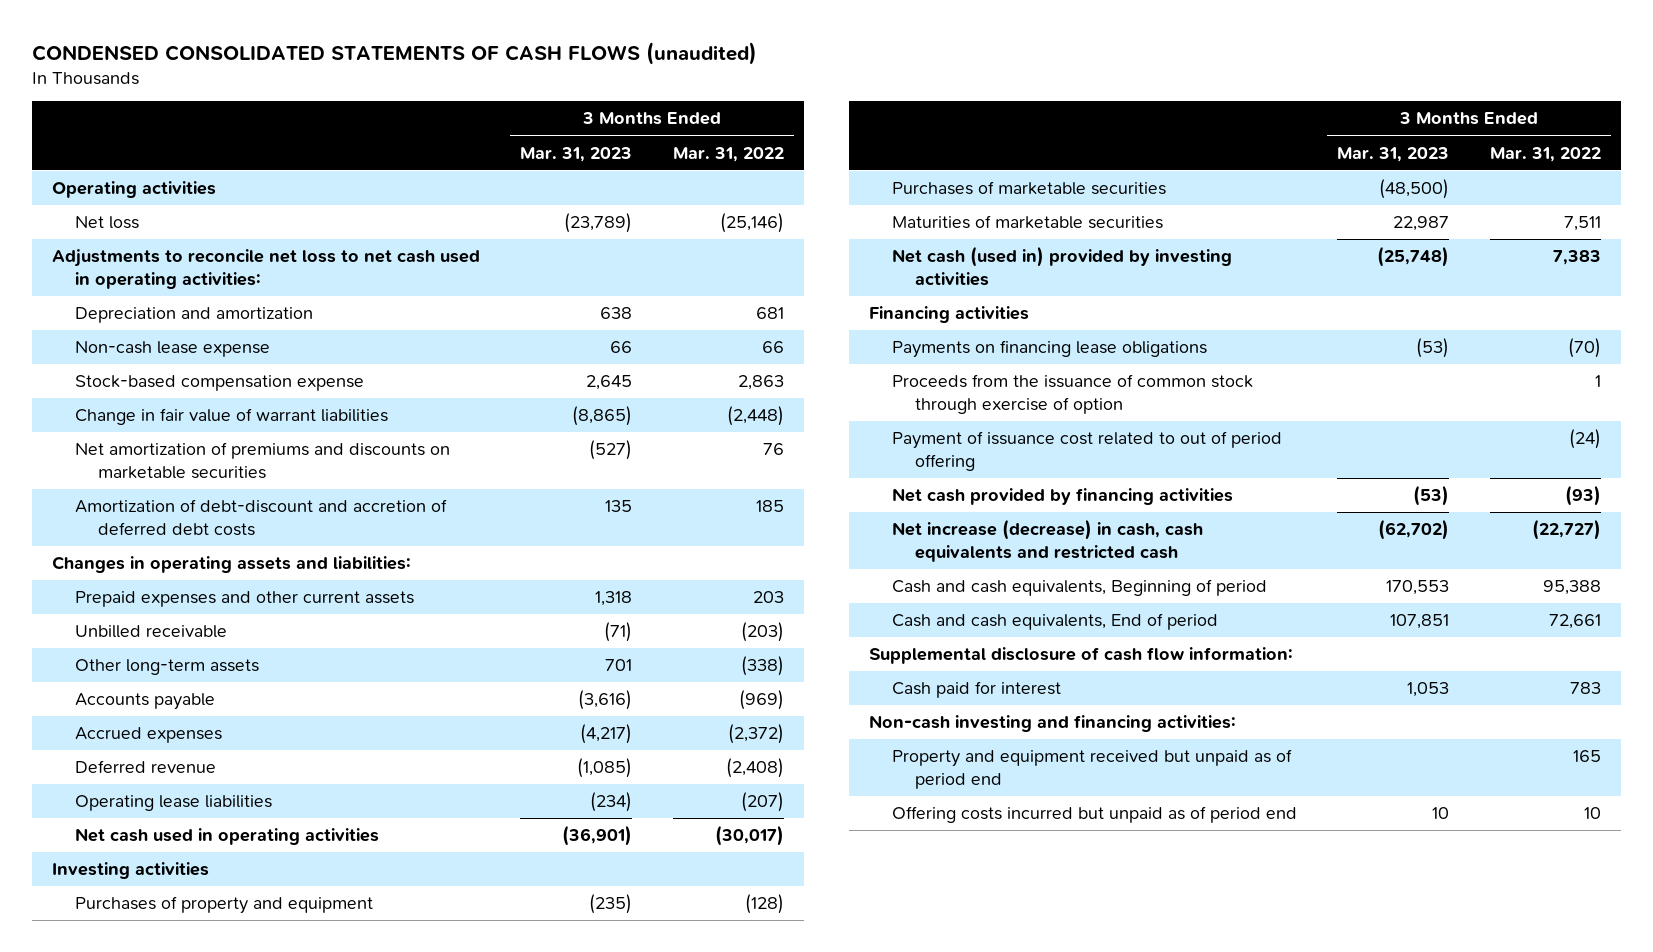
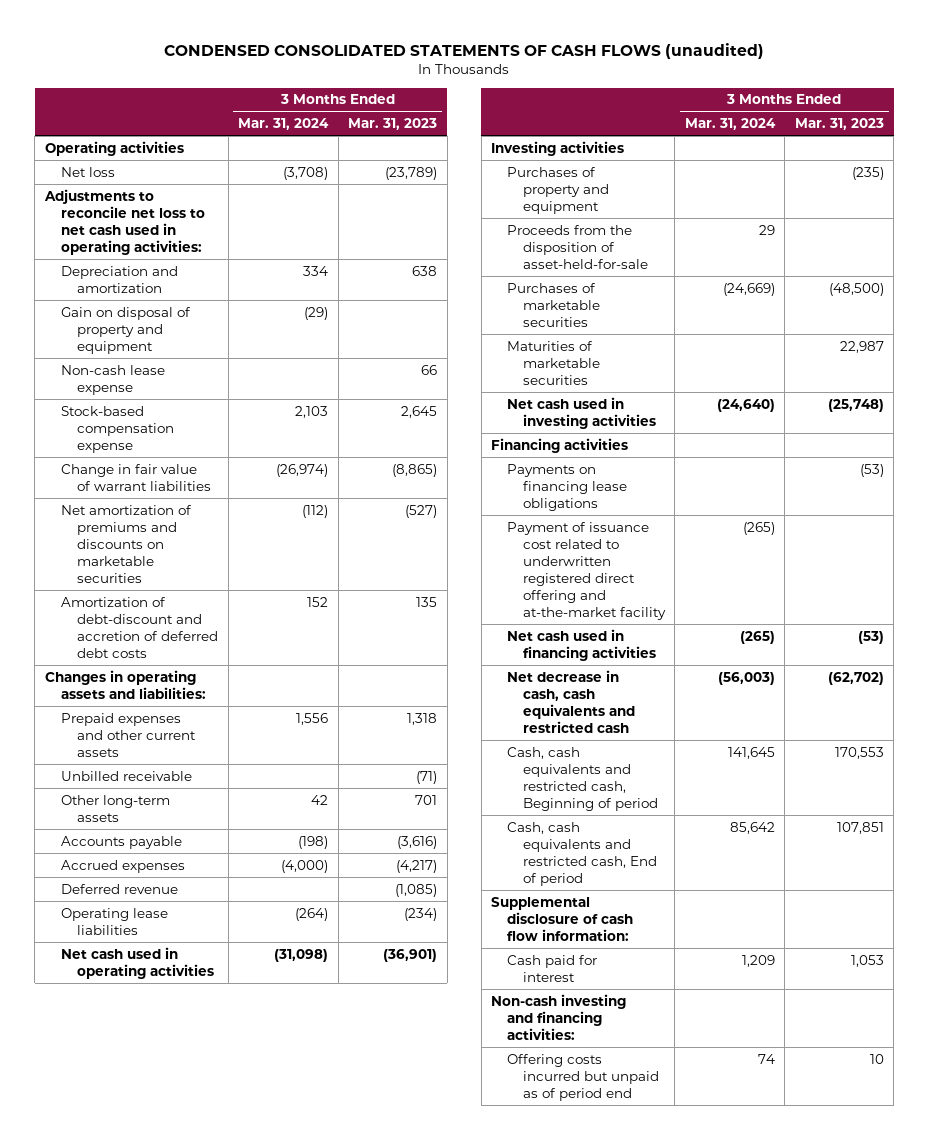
- | 3 Months Ended Mar. 31, 2023 | 3 Months Ended Mar. 31, 2022
+ | 3 Months Ended Mar. 31, 2024 | 3 Months Ended Mar. 31, 2023
+ Gain on disposal of property and equipment | (29) |
+ Proceeds from the disposition of asset-held-for-sale | 29 |
- Net cash (used in) provided by investing activities | (25,748) | 7,383
+ Net cash used in investing activities | (24,640) | (25,748)
- Proceeds from the issuance of common stock through exercise of option | | 1
- Payment of issuance cost related to out of period offering | | (24)
- Net cash provided by financing activities | (53) | (93)
- Net increase (decrease) in cash, cash equivalents and restricted cash | (62,702) | (22,727)
- Cash and cash equivalents, Beginning of period | 170,553 | 95,388
- Cash and cash equivalents, End of period | 107,851 | 72,661
+ Payment of issuance cost related to underwritten registered direct offering and at-the-market facility | (265) |
+ Net cash used in financing activities | (265) | (53)
+ Net decrease in cash, cash equivalents and restricted cash | (56,003) | (62,702)
+ Cash, cash equivalents and restricted cash, Beginning of period | 141,645 | 170,553
+ Cash, cash equivalents and restricted cash, End of period | 85,642 | 107,851
- Property and equipment received but unpaid as of period end | | 165

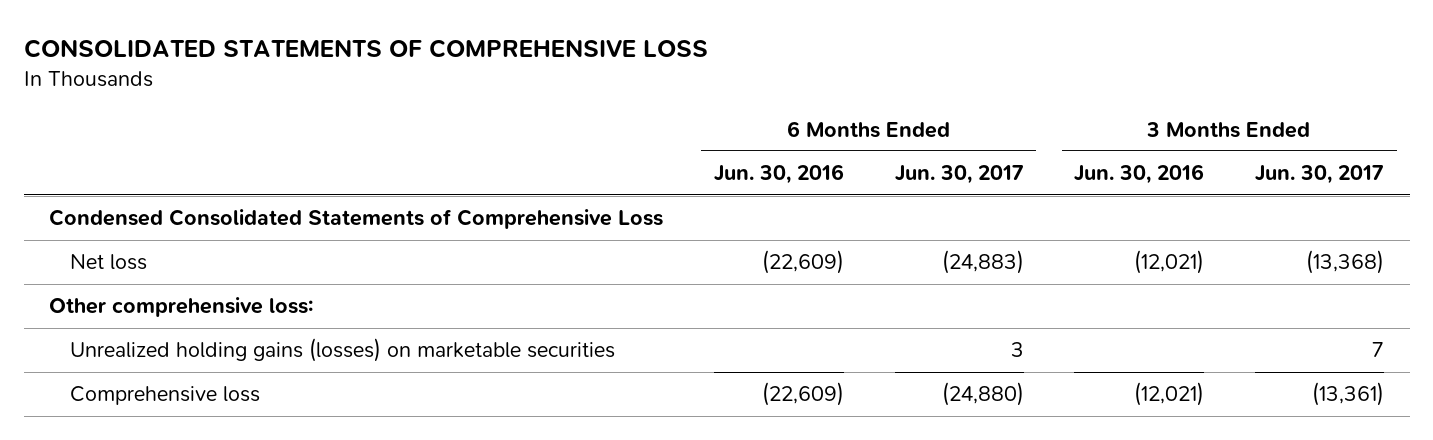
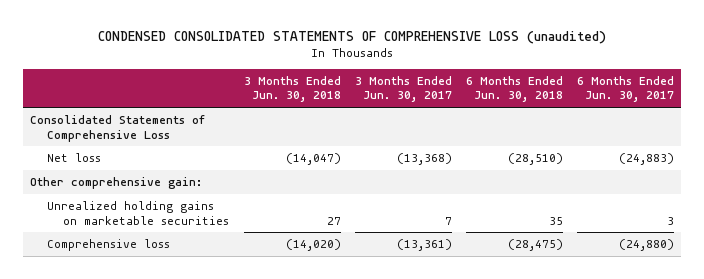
- CONSOLIDATED STATEMENTS OF COMPREHENSIVE LOSS
+ CONDENSED CONSOLIDATED STATEMENTS OF COMPREHENSIVE LOSS (unaudited)
- | 6 Months Ended Jun. 30, 2016 | 6 Months Ended Jun. 30, 2017 | 3 Months Ended Jun. 30, 2016 | 3 Months Ended Jun. 30, 2017
+ | 3 Months Ended Jun. 30, 2018 | 3 Months Ended Jun. 30, 2017 | 6 Months Ended Jun. 30, 2018 | 6 Months Ended Jun. 30, 2017
- Condensed Consolidated Statements of Comprehensive Loss
+ Consolidated Statements of Comprehensive Loss
- Other comprehensive loss:
- Unrealized holding gains (losses) on marketable securities | | 3 | | 7
+ Other comprehensive gain:
+ Unrealized holding gains on marketable securities | 27 | 7 | 35 | 3

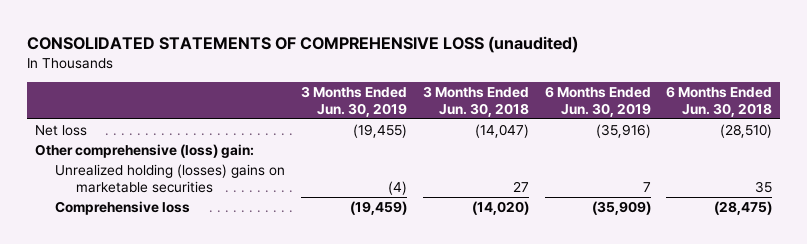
- CONDENSED CONSOLIDATED STATEMENTS OF COMPREHENSIVE LOSS (unaudited)
+ CONSOLIDATED STATEMENTS OF COMPREHENSIVE LOSS (unaudited)
- | 3 Months Ended Jun. 30, 2018 | 3 Months Ended Jun. 30, 2017 | 6 Months Ended Jun. 30, 2018 | 6 Months Ended Jun. 30, 2017
+ | 3 Months Ended Jun. 30, 2019 | 3 Months Ended Jun. 30, 2018 | 6 Months Ended Jun. 30, 2019 | 6 Months Ended Jun. 30, 2018
- Consolidated Statements of Comprehensive Loss
- Other comprehensive gain:
- Unrealized holding gains on marketable securities | 27 | 7 | 35 | 3
+ Other comprehensive (loss) gain:
+ Unrealized holding (losses) gains on marketable securities | (4) | 27 | 7 | 35

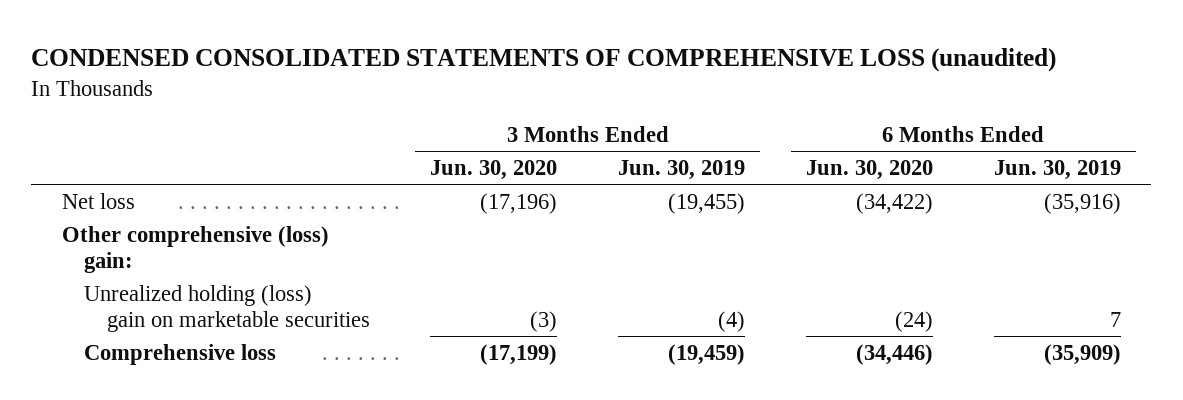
- CONSOLIDATED STATEMENTS OF COMPREHENSIVE LOSS (unaudited)
+ CONDENSED CONSOLIDATED STATEMENTS OF COMPREHENSIVE LOSS (unaudited)
- | 3 Months Ended Jun. 30, 2019 | 3 Months Ended Jun. 30, 2018 | 6 Months Ended Jun. 30, 2019 | 6 Months Ended Jun. 30, 2018
+ | 3 Months Ended Jun. 30, 2020 | 3 Months Ended Jun. 30, 2019 | 6 Months Ended Jun. 30, 2020 | 6 Months Ended Jun. 30, 2019
- Unrealized holding (losses) gains on marketable securities | (4) | 27 | 7 | 35
+ Unrealized holding (loss) gain on marketable securities | (3) | (4) | (24) | 7

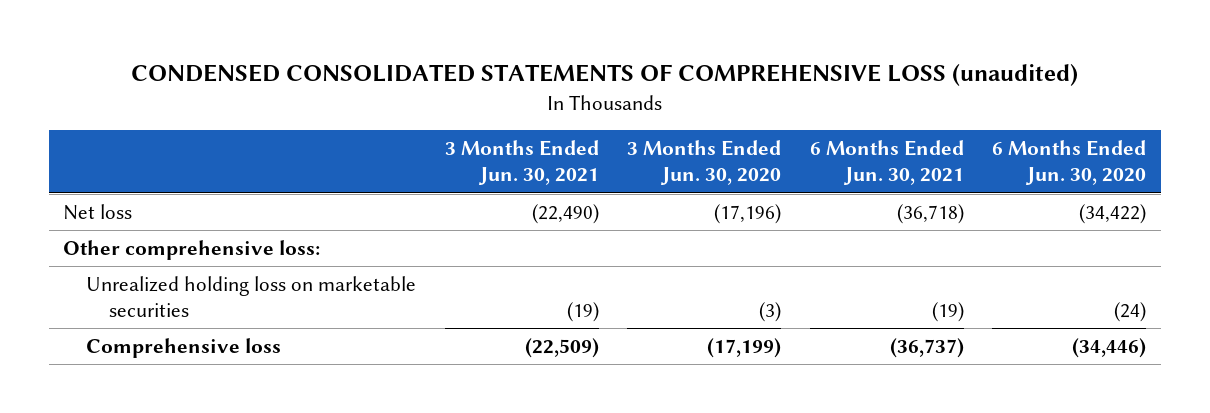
- | 3 Months Ended Jun. 30, 2020 | 3 Months Ended Jun. 30, 2019 | 6 Months Ended Jun. 30, 2020 | 6 Months Ended Jun. 30, 2019
+ | 3 Months Ended Jun. 30, 2021 | 3 Months Ended Jun. 30, 2020 | 6 Months Ended Jun. 30, 2021 | 6 Months Ended Jun. 30, 2020
- Other comprehensive (loss) gain:
- Unrealized holding (loss) gain on marketable securities | (3) | (4) | (24) | 7
+ Other comprehensive loss:
+ Unrealized holding loss on marketable securities | (19) | (3) | (19) | (24)

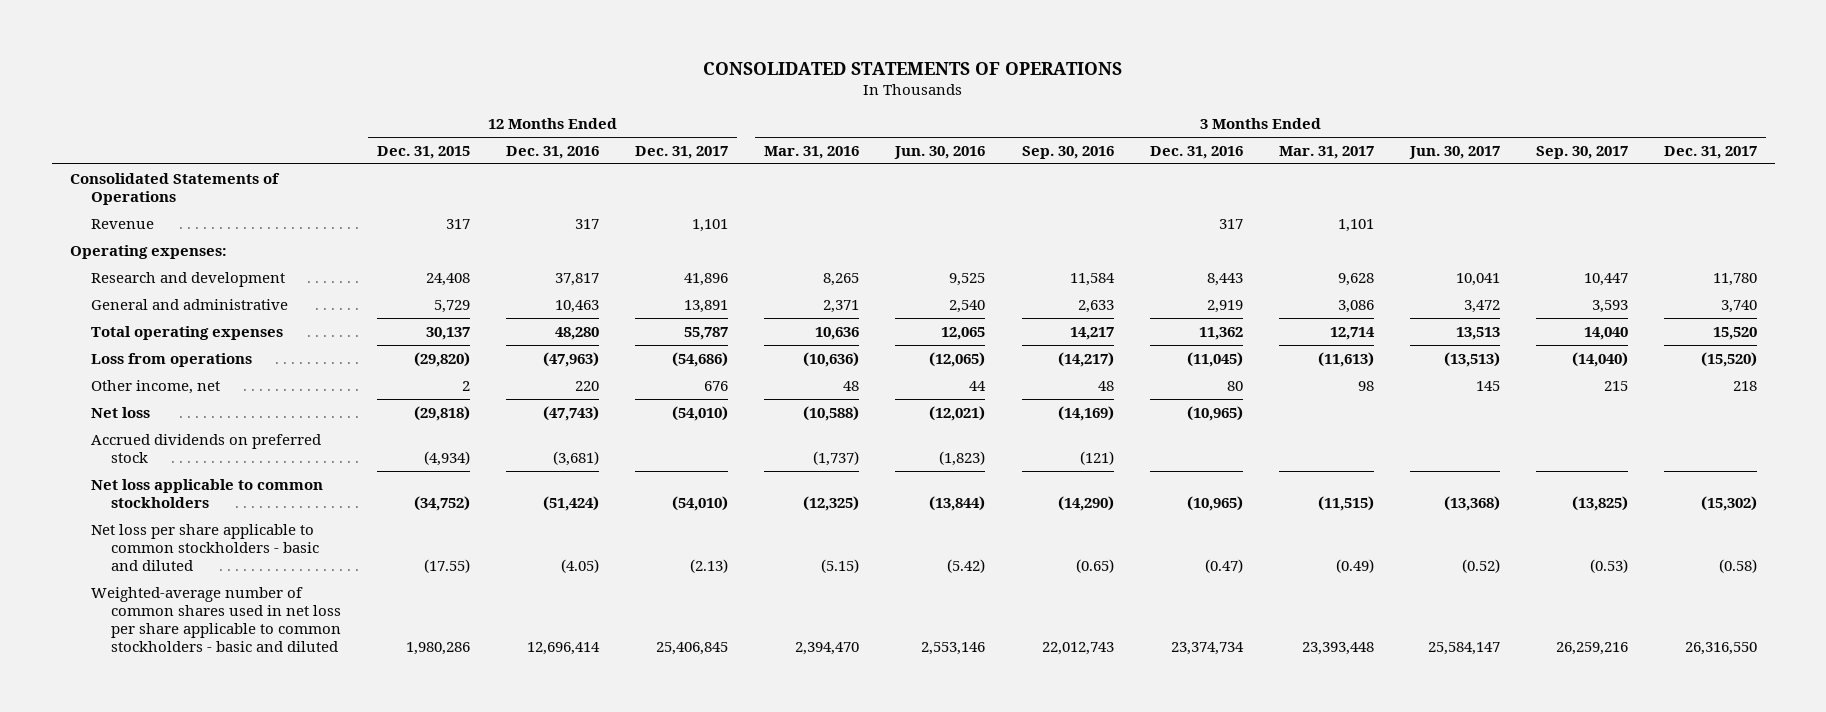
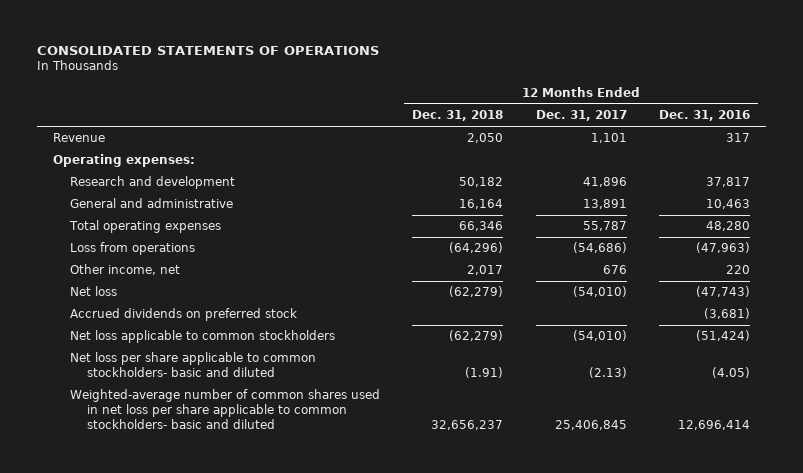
- | 12 Months Ended Dec. 31, 2015 | 12 Months Ended Dec. 31, 2016 | 12 Months Ended Dec. 31, 2017 | 3 Months Ended Mar. 31, 2016 | 3 Months Ended Jun. 30, 2016 | 3 Months Ended Sep. 30, 2016 | 3 Months Ended Dec. 31, 2016 | 3 Months Ended Mar. 31, 2017 | 3 Months Ended Jun. 30, 2017 | 3 Months Ended Sep. 30, 2017 | 3 Months Ended Dec. 31, 2017
+ | 12 Months Ended Dec. 31, 2018 | 12 Months Ended Dec. 31, 2017 | 12 Months Ended Dec. 31, 2016
- Consolidated Statements of Operations
- Net loss per share applicable to common stockholders - basic and diluted | (17.55) | (4.05) | (2.13) | (5.15) | (5.42) | (0.65) | (0.47) | (0.49) | (0.52) | (0.53) | (0.58)
- Weighted-average number of common shares used in net loss per share applicable to common stockholders - basic and diluted | 1,980,286 | 12,696,414 | 25,406,845 | 2,394,470 | 2,553,146 | 22,012,743 | 23,374,734 | 23,393,448 | 25,584,147 | 26,259,216 | 26,316,550
+ Net loss per share applicable to common stockholders- basic and diluted | (1.91) | (2.13) | (4.05)
+ Weighted-average number of common shares used in net loss per share applicable to common stockholders- basic and diluted | 32,656,237 | 25,406,845 | 12,696,414

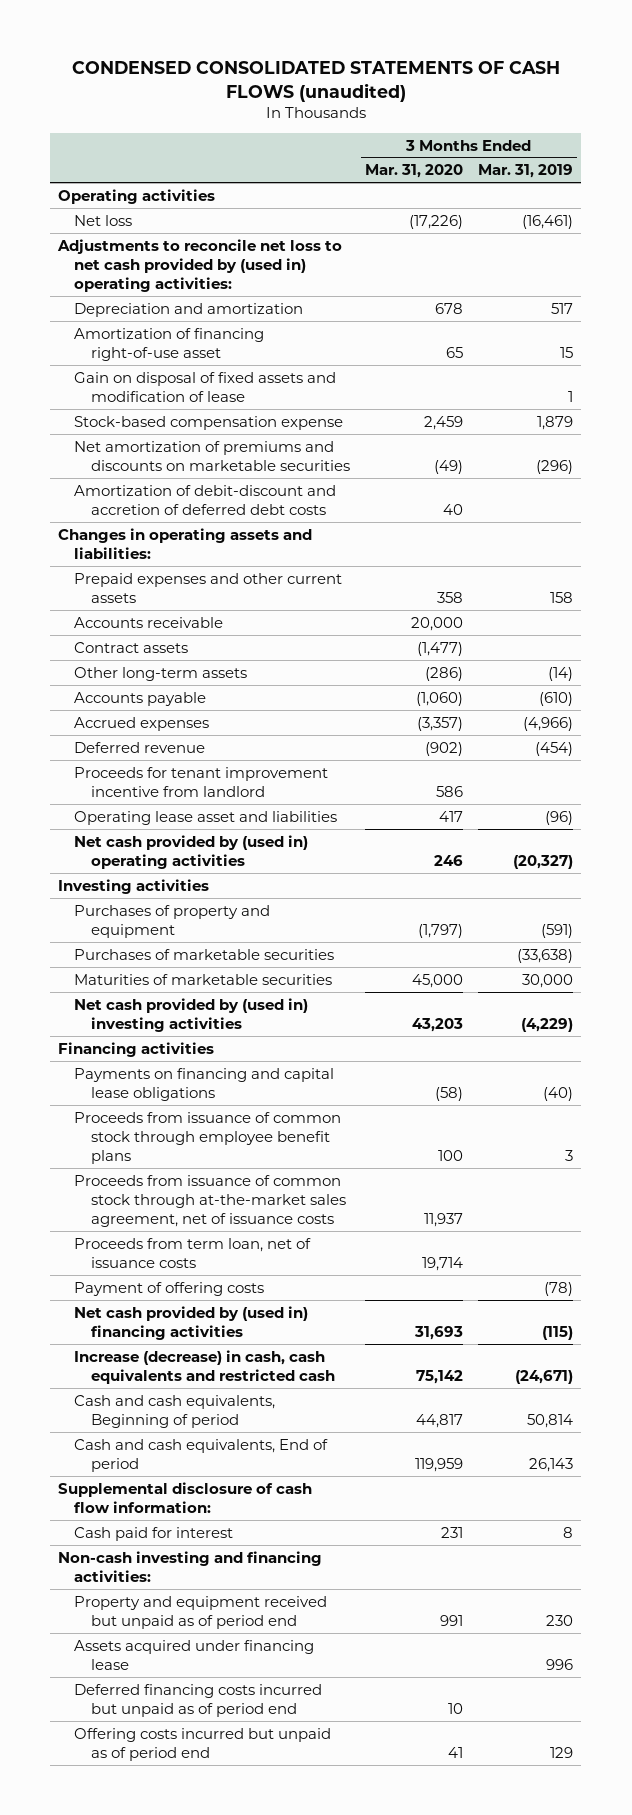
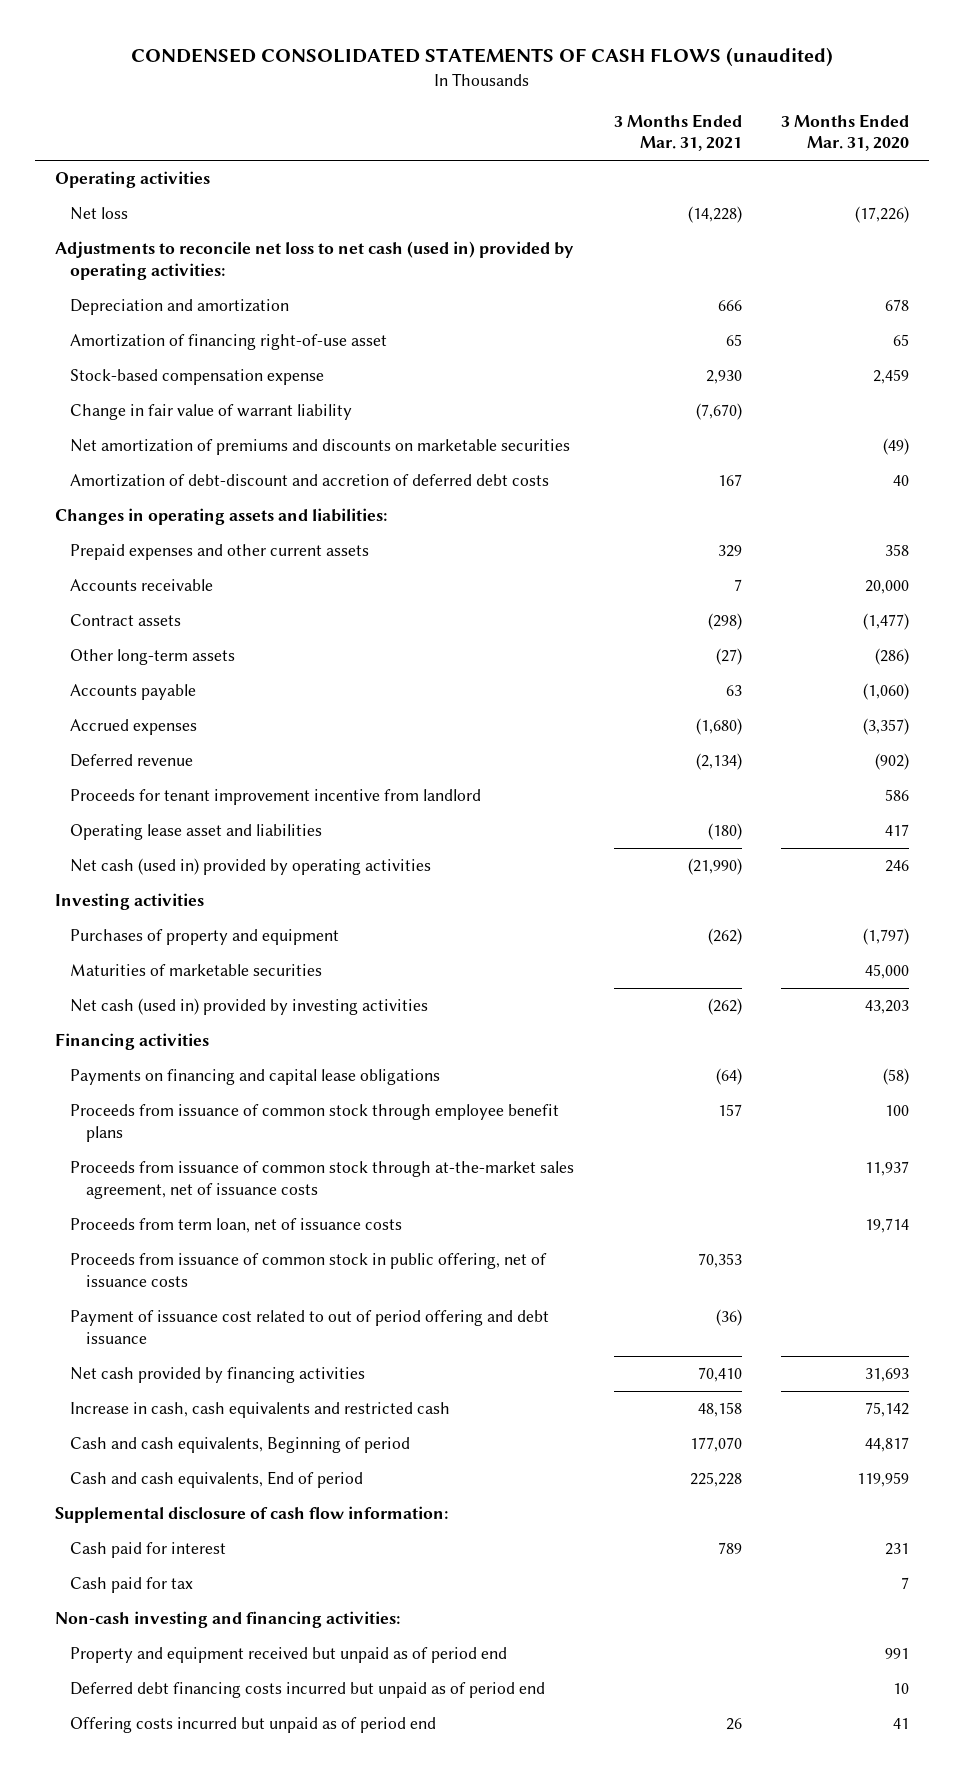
- | 3 Months Ended Mar. 31, 2020 | 3 Months Ended Mar. 31, 2019
+ | 3 Months Ended Mar. 31, 2021 | 3 Months Ended Mar. 31, 2020
- Adjustments to reconcile net loss to net cash provided by (used in) operating activities:
+ Adjustments to reconcile net loss to net cash (used in) provided by operating activities:
- Gain on disposal of fixed assets and modification of lease | | 1
+ Change in fair value of warrant liability | (7,670) |
- Amortization of debit-discount and accretion of deferred debt costs | 40 |
+ Amortization of debt-discount and accretion of deferred debt costs | 167 | 40
- Net cash provided by (used in) operating activities | 246 | (20,327)
+ Net cash (used in) provided by operating activities | (21,990) | 246
- Purchases of marketable securities | | (33,638)
- Net cash provided by (used in) investing activities | 43,203 | (4,229)
+ Net cash (used in) provided by investing activities | (262) | 43,203
- Payment of offering costs | | (78)
- Net cash provided by (used in) financing activities | 31,693 | (115)
- Increase (decrease) in cash, cash equivalents and restricted cash | 75,142 | (24,671)
+ Proceeds from issuance of common stock in public offering, net of issuance costs | 70,353 |
+ Payment of issuance cost related to out of period offering and debt issuance | (36) |
+ Net cash provided by financing activities | 70,410 | 31,693
+ Increase in cash, cash equivalents and restricted cash | 48,158 | 75,142
+ Cash paid for tax | | 7
- Assets acquired under financing lease | | 996
- Deferred financing costs incurred but unpaid as of period end | 10 |
+ Deferred debt financing costs incurred but unpaid as of period end | | 10

